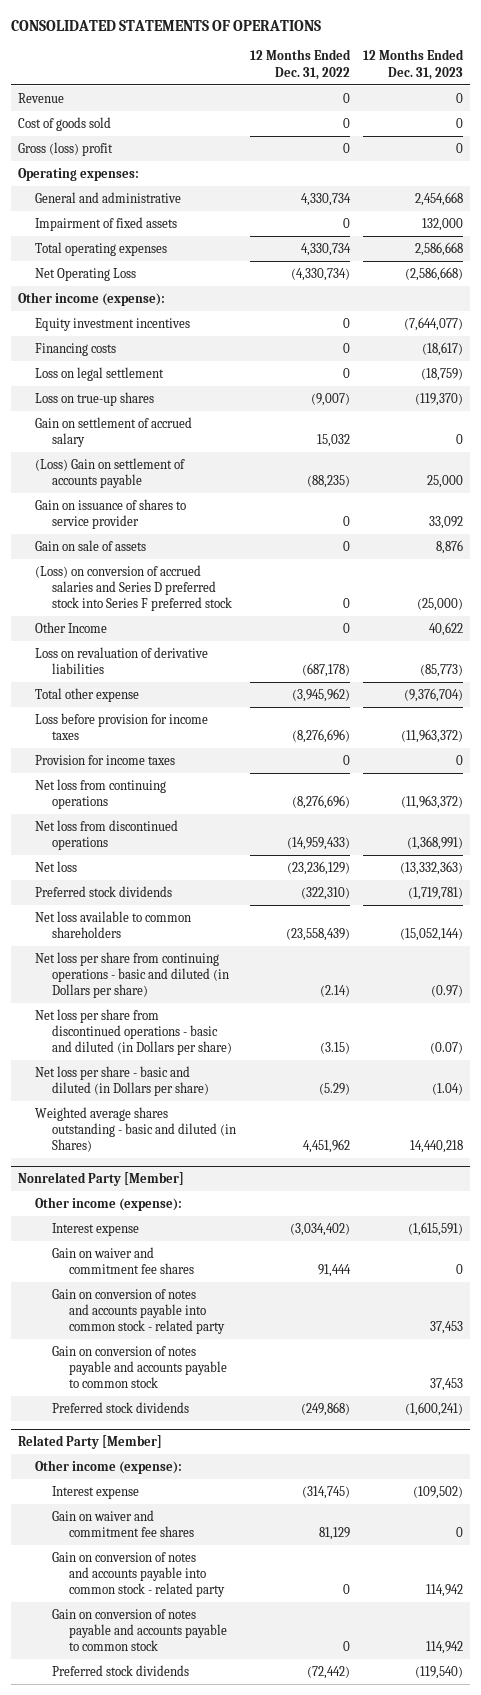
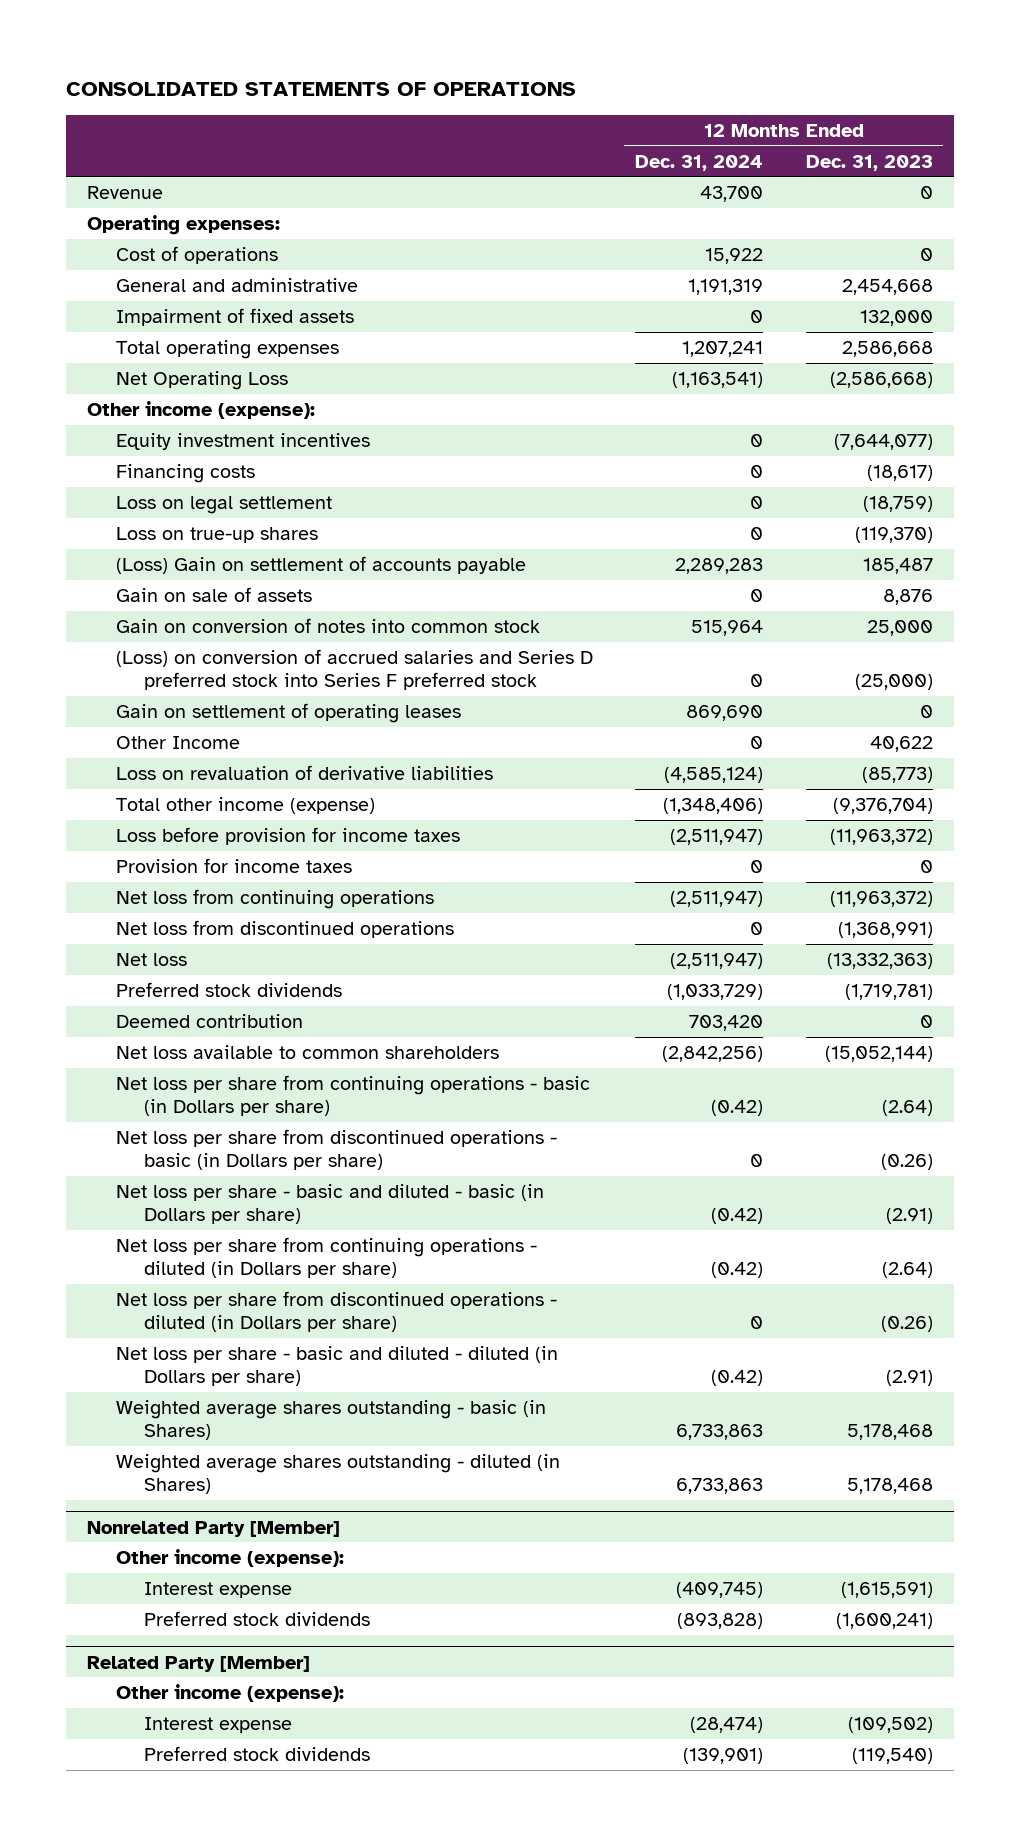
- | 12 Months Ended Dec. 31, 2022 | 12 Months Ended Dec. 31, 2023
+ | 12 Months Ended Dec. 31, 2024 | 12 Months Ended Dec. 31, 2023
- Cost of goods sold | 0 | 0
- Gross (loss) profit | 0 | 0
+ Cost of operations | 15,922 | 0
- Gain on settlement of accrued salary | 15,032 | 0
- (Loss) Gain on settlement of accounts payable | (88,235) | 25,000
- Gain on issuance of shares to service provider | 0 | 33,092
+ (Loss) Gain on settlement of accounts payable | 2,289,283 | 185,487
+ Gain on conversion of notes into common stock | 515,964 | 25,000
+ Gain on settlement of operating leases | 869,690 | 0
- Total other expense | (3,945,962) | (9,376,704)
+ Total other income (expense) | (1,348,406) | (9,376,704)
+ Deemed contribution | 703,420 | 0
- Net loss per share from continuing operations - basic and diluted (in Dollars per share) | (2.14) | (0.97)
- Net loss per share from discontinued operations - basic and diluted (in Dollars per share) | (3.15) | (0.07)
- Net loss per share - basic and diluted (in Dollars per share) | (5.29) | (1.04)
- Weighted average shares outstanding - basic and diluted (in Shares) | 4,451,962 | 14,440,218
+ Net loss per share from continuing operations - basic (in Dollars per share) | (0.42) | (2.64)
+ Net loss per share from discontinued operations - basic (in Dollars per share) | 0 | (0.26)
+ Net loss per share - basic and diluted - basic (in Dollars per share) | (0.42) | (2.91)
+ Net loss per share from continuing operations - diluted (in Dollars per share) | (0.42) | (2.64)
+ Net loss per share from discontinued operations - diluted (in Dollars per share) | 0 | (0.26)
+ Net loss per share - basic and diluted - diluted (in Dollars per share) | (0.42) | (2.91)
+ Weighted average shares outstanding - basic (in Shares) | 6,733,863 | 5,178,468
+ Weighted average shares outstanding - diluted (in Shares) | 6,733,863 | 5,178,468
@ Nonrelated Party [Member]
- Gain on waiver and commitment fee shares | 91,444 | 0
- Gain on conversion of notes and accounts payable into common stock - related party | | 37,453
- Gain on conversion of notes payable and accounts payable to common stock | | 37,453
@ Related Party [Member]
- Gain on waiver and commitment fee shares | 81,129 | 0
- Gain on conversion of notes and accounts payable into common stock - related party | 0 | 114,942
- Gain on conversion of notes payable and accounts payable to common stock | 0 | 114,942

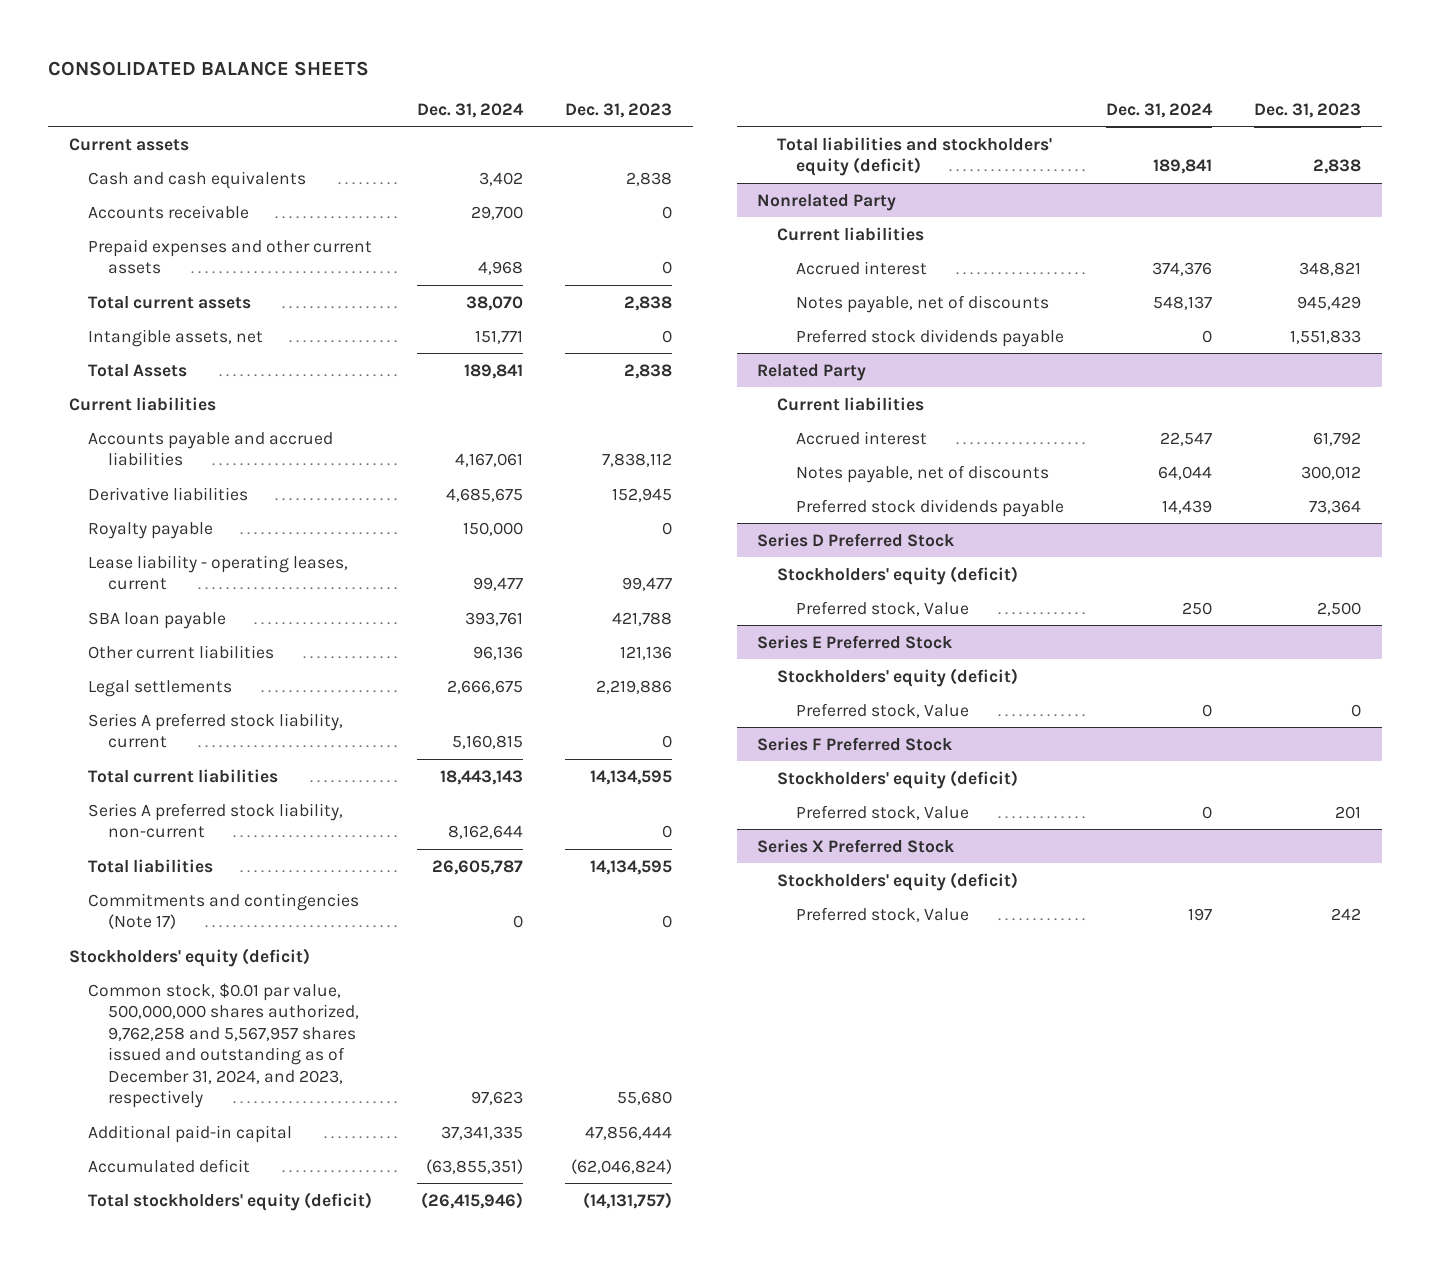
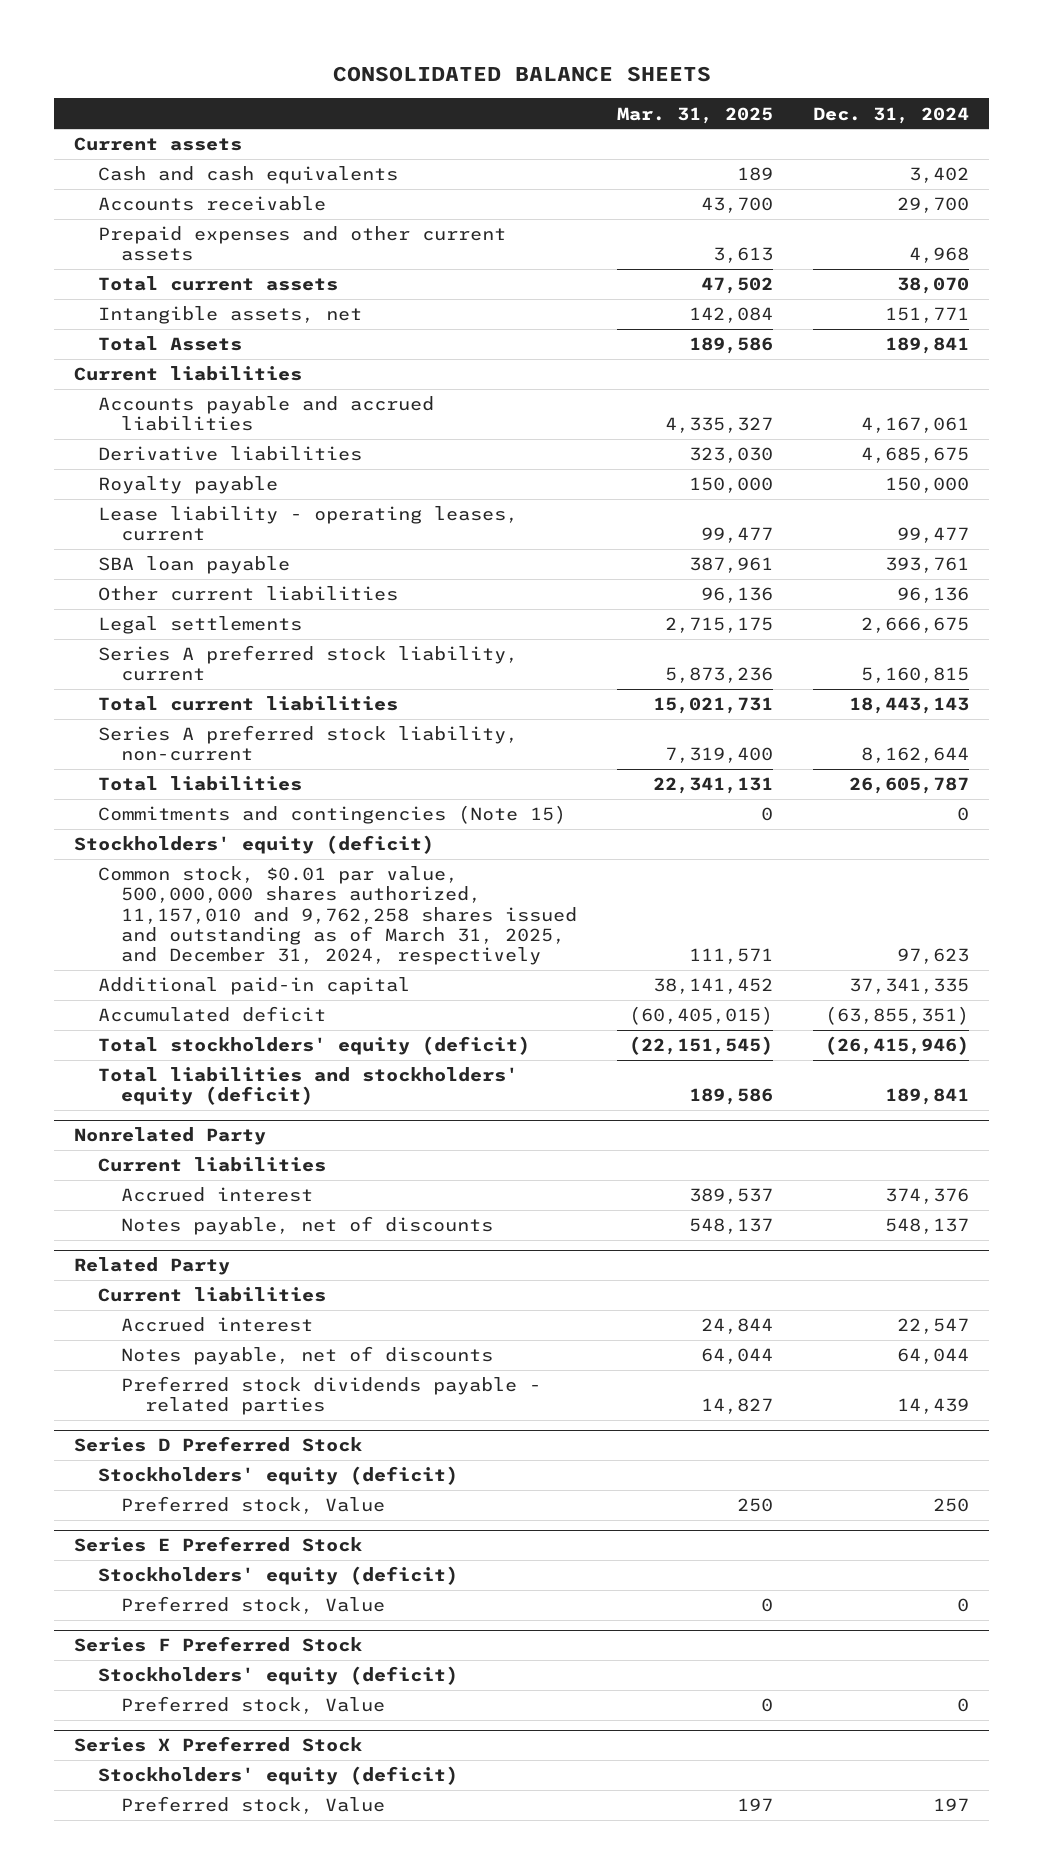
- | Dec. 31, 2024 | Dec. 31, 2023
+ | Mar. 31, 2025 | Dec. 31, 2024
- Commitments and contingencies (Note 17) | 0 | 0
+ Commitments and contingencies (Note 15) | 0 | 0
- Common stock, $0.01 par value, 500,000,000 shares authorized, 9,762,258 and 5,567,957 shares issued and outstanding as of December 31, 2024, and 2023, respectively | 97,623 | 55,680
+ Common stock, $0.01 par value, 500,000,000 shares authorized, 11,157,010 and 9,762,258 shares issued and outstanding as of March 31, 2025, and December 31, 2024, respectively | 111,571 | 97,623
@ Nonrelated Party
- Preferred stock dividends payable | 0 | 1,551,833
@ Related Party
- Preferred stock dividends payable | 14,439 | 73,364
+ Preferred stock dividends payable - related parties | 14,827 | 14,439

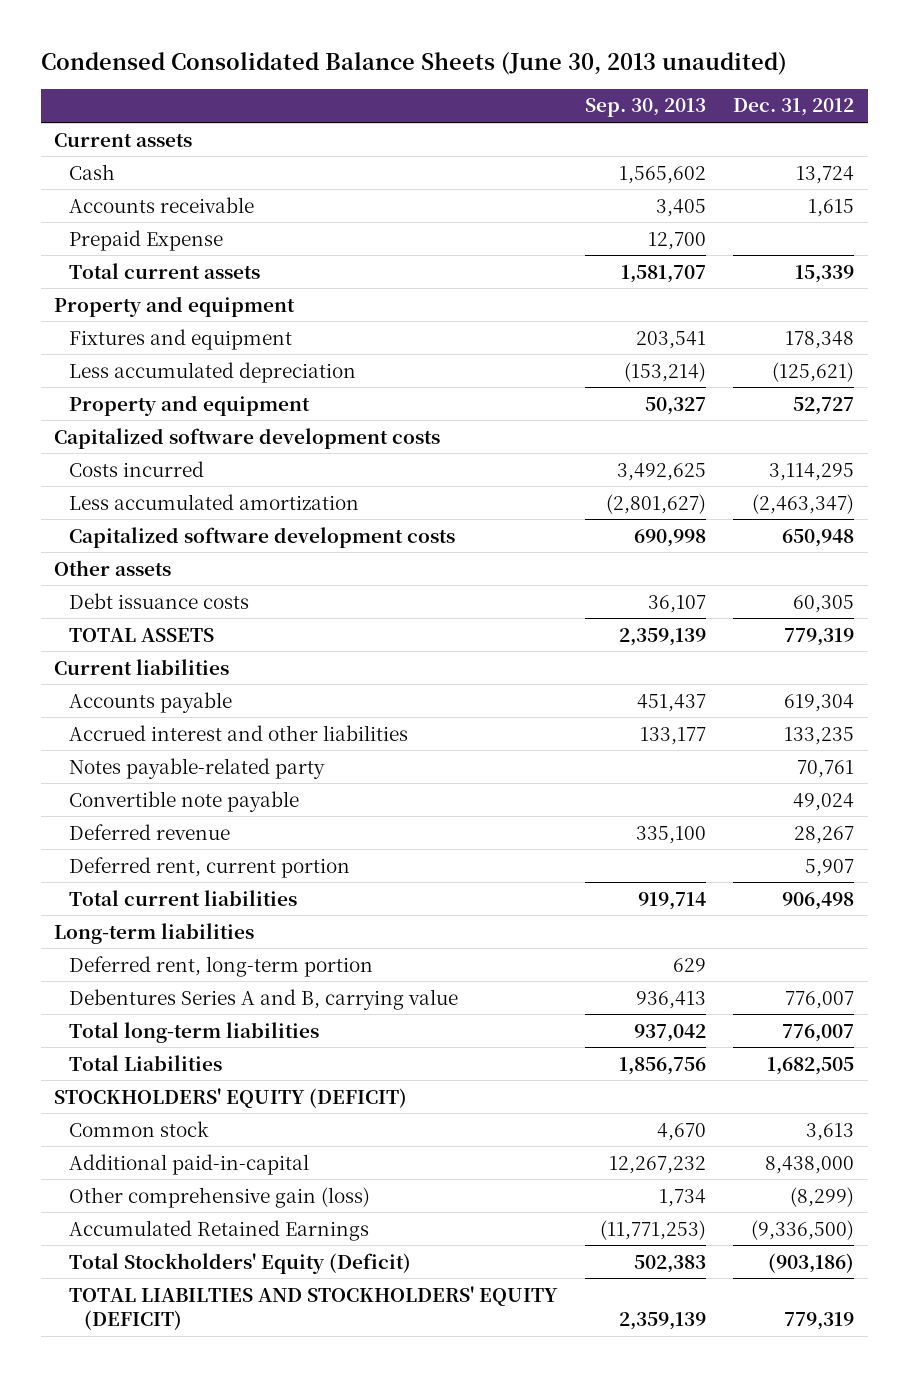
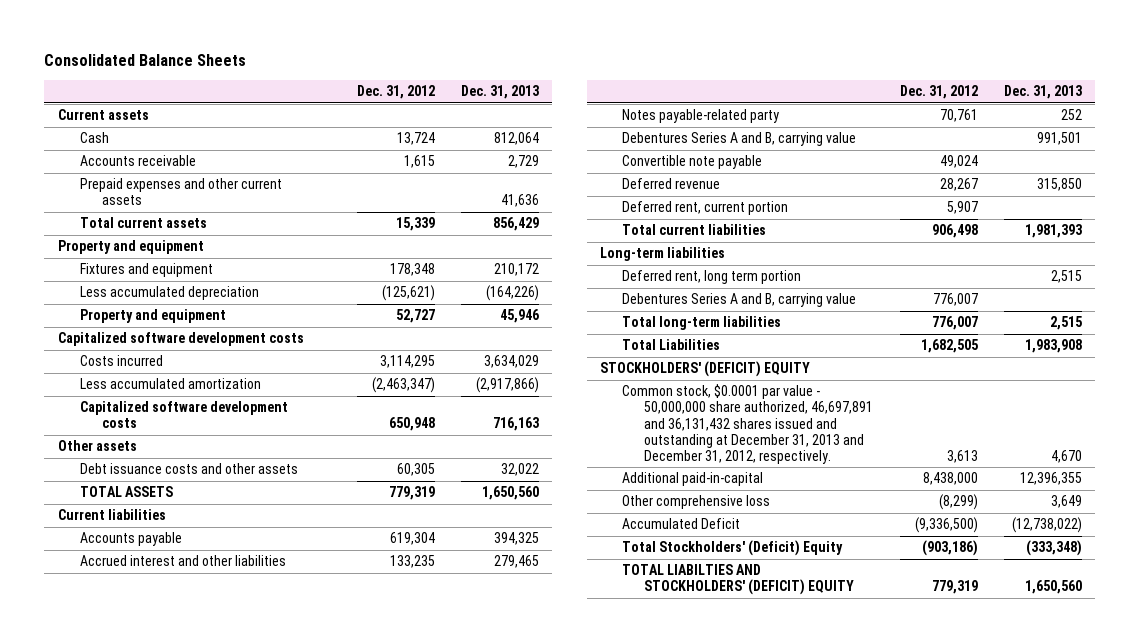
- Condensed Consolidated Balance Sheets (June 30, 2013 unaudited)
+ Consolidated Balance Sheets
- | Sep. 30, 2013 | Dec. 31, 2012
+ | Dec. 31, 2012 | Dec. 31, 2013
- Prepaid Expense | 12,700 |
+ Prepaid expenses and other current assets | | 41,636
- Debt issuance costs | 36,107 | 60,305
+ Debt issuance costs and other assets | 60,305 | 32,022
+ Debentures Series A and B, carrying value | | 991,501
- Deferred rent, long-term portion | 629 |
+ Deferred rent, long term portion | | 2,515
- STOCKHOLDERS' EQUITY (DEFICIT)
- Common stock | 4,670 | 3,613
+ STOCKHOLDERS' (DEFICIT) EQUITY
+ Common stock, $0.0001 par value - 50,000,000 share authorized, 46,697,891 and 36,131,432 shares issued and outstanding at December 31, 2013 and December 31, 2012, respectively. | 3,613 | 4,670
- Other comprehensive gain (loss) | 1,734 | (8,299)
- Accumulated Retained Earnings | (11,771,253) | (9,336,500)
- Total Stockholders' Equity (Deficit) | 502,383 | (903,186)
- TOTAL LIABILTIES AND STOCKHOLDERS' EQUITY (DEFICIT) | 2,359,139 | 779,319
+ Other comprehensive loss | (8,299) | 3,649
+ Accumulated Deficit | (9,336,500) | (12,738,022)
+ Total Stockholders' (Deficit) Equity | (903,186) | (333,348)
+ TOTAL LIABILTIES AND STOCKHOLDERS' (DEFICIT) EQUITY | 779,319 | 1,650,560

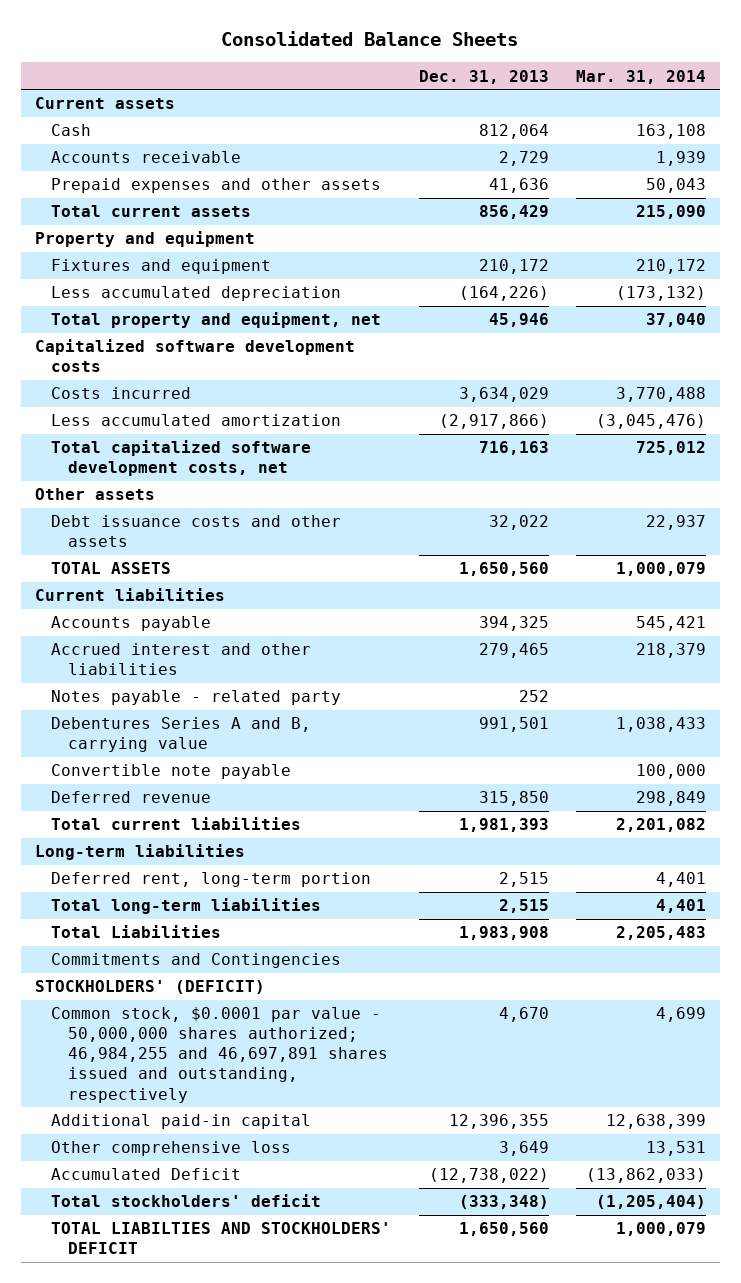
- | Dec. 31, 2012 | Dec. 31, 2013
+ | Dec. 31, 2013 | Mar. 31, 2014
- Prepaid expenses and other current assets | | 41,636
+ Prepaid expenses and other assets | 41,636 | 50,043
- Property and equipment | 52,727 | 45,946
+ Total property and equipment, net | 45,946 | 37,040
- Capitalized software development costs | 650,948 | 716,163
+ Total capitalized software development costs, net | 716,163 | 725,012
- Notes payable-related party | 70,761 | 252
+ Notes payable - related party | 252 |
- Deferred rent, current portion | 5,907 |
- Deferred rent, long term portion | | 2,515
- Debentures Series A and B, carrying value | 776,007 |
+ Deferred rent, long-term portion | 2,515 | 4,401
- STOCKHOLDERS' (DEFICIT) EQUITY
- Common stock, $0.0001 par value - 50,000,000 share authorized, 46,697,891 and 36,131,432 shares issued and outstanding at December 31, 2013 and December 31, 2012, respectively. | 3,613 | 4,670
- Additional paid-in-capital | 8,438,000 | 12,396,355
+ Commitments and Contingencies
+ STOCKHOLDERS' (DEFICIT)
+ Common stock, $0.0001 par value - 50,000,000 shares authorized; 46,984,255 and 46,697,891 shares issued and outstanding, respectively | 4,670 | 4,699
+ Additional paid-in capital | 12,396,355 | 12,638,399
- Total Stockholders' (Deficit) Equity | (903,186) | (333,348)
- TOTAL LIABILTIES AND STOCKHOLDERS' (DEFICIT) EQUITY | 779,319 | 1,650,560
+ Total stockholders' deficit | (333,348) | (1,205,404)
+ TOTAL LIABILTIES AND STOCKHOLDERS' DEFICIT | 1,650,560 | 1,000,079

